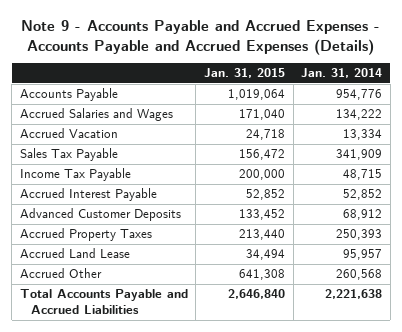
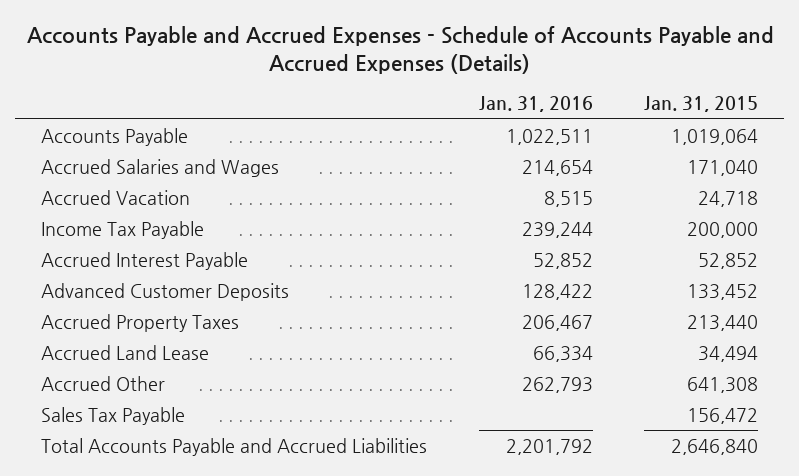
- Note 9 - Accounts Payable and Accrued Expenses - Accounts Payable and Accrued Expenses (Details)
+ Accounts Payable and Accrued Expenses - Schedule of Accounts Payable and Accrued Expenses (Details)
- | Jan. 31, 2015 | Jan. 31, 2014
+ | Jan. 31, 2016 | Jan. 31, 2015
moved down: Sales Tax Payable | | 156,472

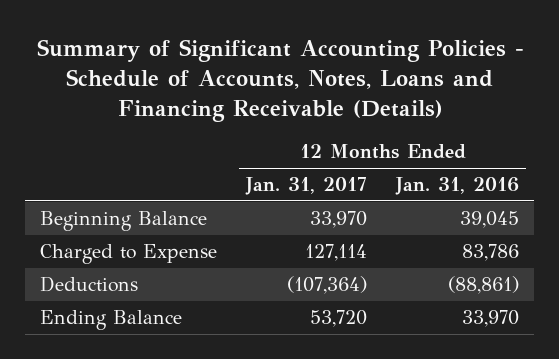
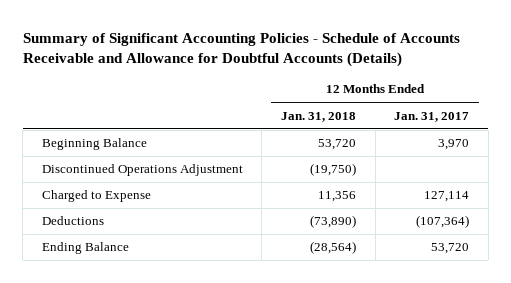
- Summary of Significant Accounting Policies - Schedule of Accounts, Notes, Loans and Financing Receivable (Details)
+ Summary of Significant Accounting Policies - Schedule of Accounts Receivable and Allowance for Doubtful Accounts (Details)
- | 12 Months Ended Jan. 31, 2017 | 12 Months Ended Jan. 31, 2016
+ | 12 Months Ended Jan. 31, 2018 | 12 Months Ended Jan. 31, 2017
- Beginning Balance | 33,970 | 39,045
+ Beginning Balance | 53,720 | 3,970
+ Discontinued Operations Adjustment | (19,750) |

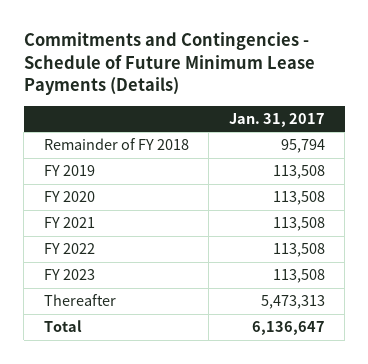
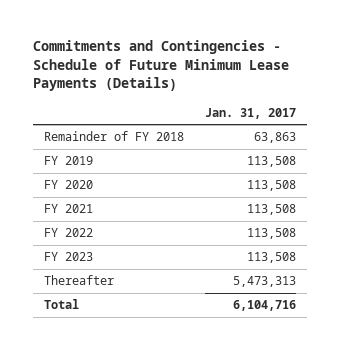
- Remainder of FY 2018 | 95,794
+ Remainder of FY 2018 | 63,863
- Total | 6,136,647
+ Total | 6,104,716

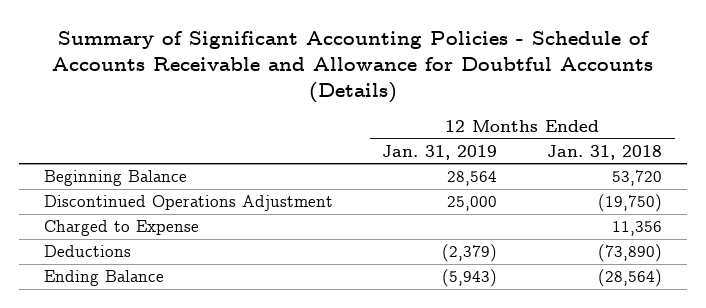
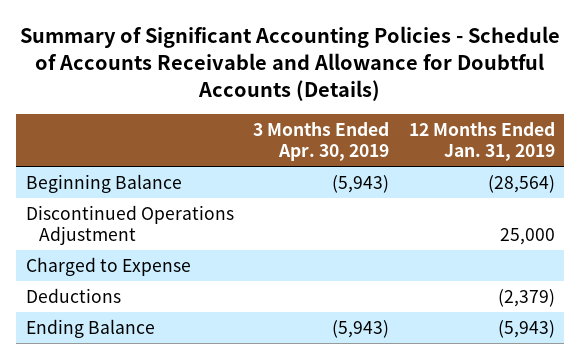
- | 12 Months Ended Jan. 31, 2019 | 12 Months Ended Jan. 31, 2018
+ | 3 Months Ended Apr. 30, 2019 | 12 Months Ended Jan. 31, 2019
- Beginning Balance | 28,564 | 53,720
+ Beginning Balance | (5,943) | (28,564)

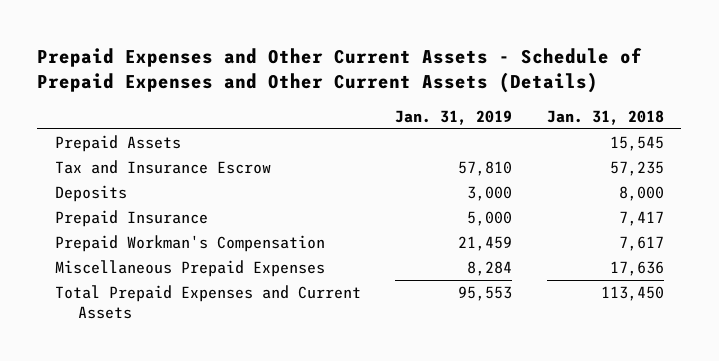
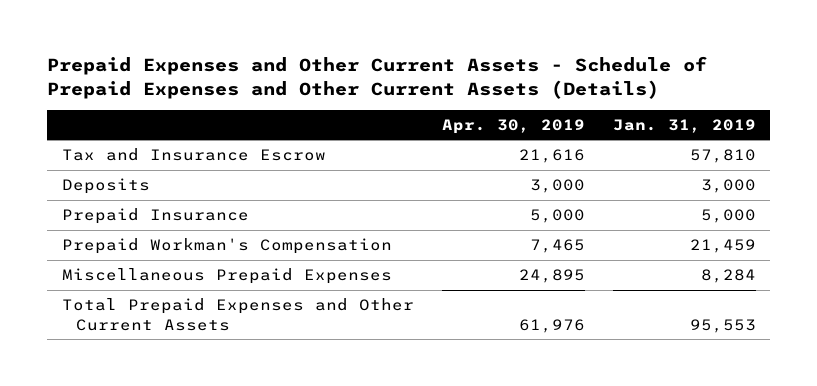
- | Jan. 31, 2019 | Jan. 31, 2018
+ | Apr. 30, 2019 | Jan. 31, 2019
- Prepaid Assets | | 15,545
- Total Prepaid Expenses and Current Assets | 95,553 | 113,450
+ Total Prepaid Expenses and Other Current Assets | 61,976 | 95,553

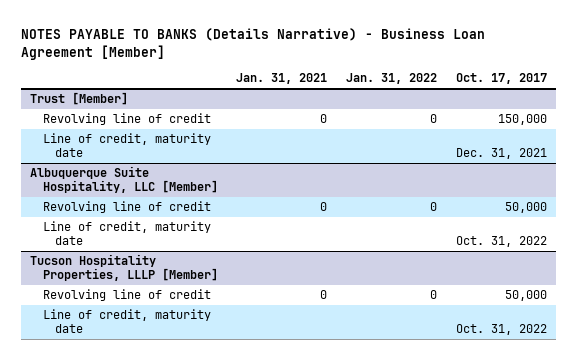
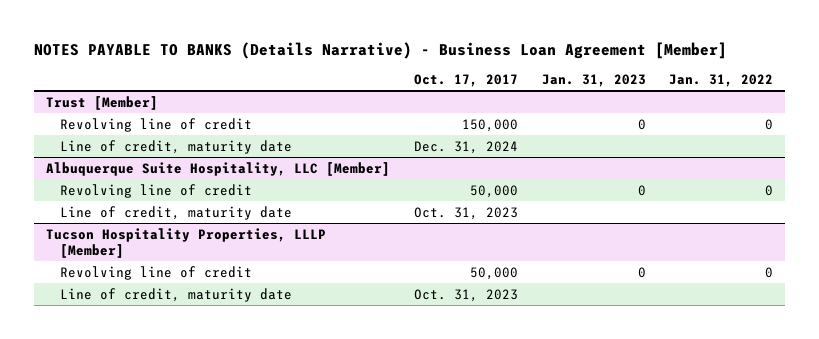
- | Jan. 31, 2021 | Jan. 31, 2022 | Oct. 17, 2017
+ | Oct. 17, 2017 | Jan. 31, 2023 | Jan. 31, 2022
@ Trust [Member]
- Line of credit, maturity date | | | Dec. 31, 2021
+ Line of credit, maturity date | Dec. 31, 2024 | |
@ Albuquerque Suite Hospitality, LLC [Member]
- Line of credit, maturity date | | | Oct. 31, 2022
+ Line of credit, maturity date | Oct. 31, 2023 | |
@ Tucson Hospitality Properties, LLLP [Member]
- Line of credit, maturity date | | | Oct. 31, 2022
+ Line of credit, maturity date | Oct. 31, 2023 | |

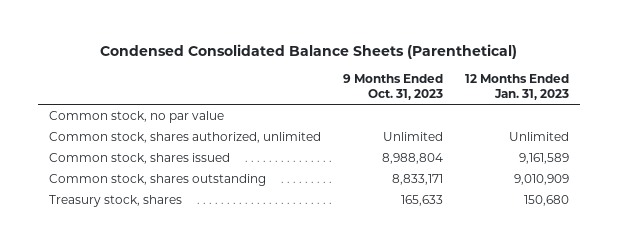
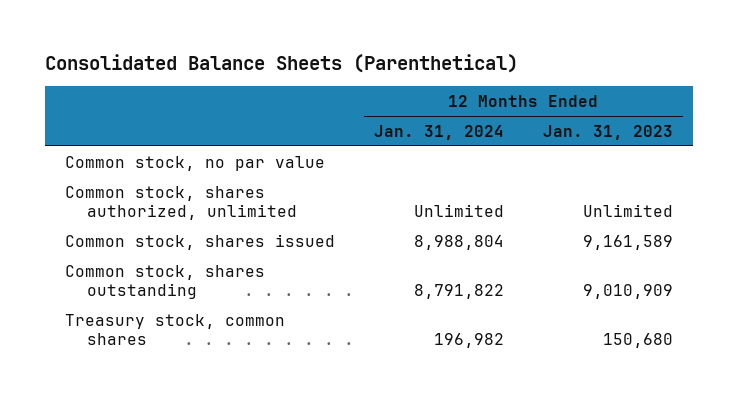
- Condensed Consolidated Balance Sheets (Parenthetical)
+ Consolidated Balance Sheets (Parenthetical)
- | 9 Months Ended Oct. 31, 2023 | 12 Months Ended Jan. 31, 2023
+ | 12 Months Ended Jan. 31, 2024 | 12 Months Ended Jan. 31, 2023
- Treasury stock, shares | 165,633 | 150,680
+ Treasury stock, common shares | 196,982 | 150,680

